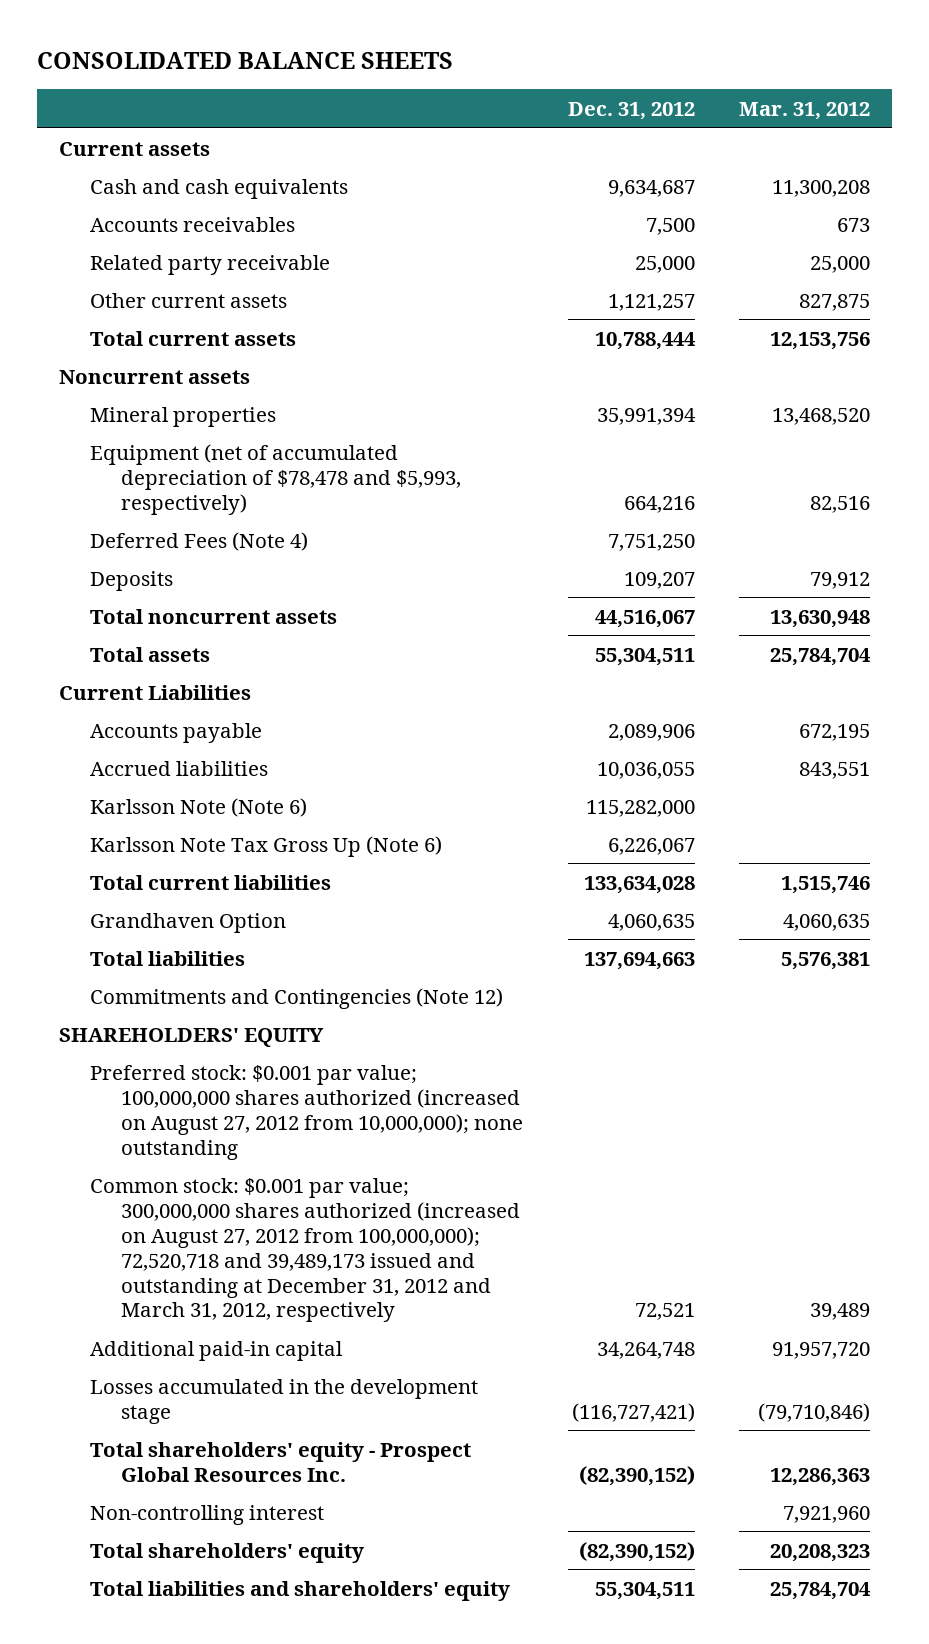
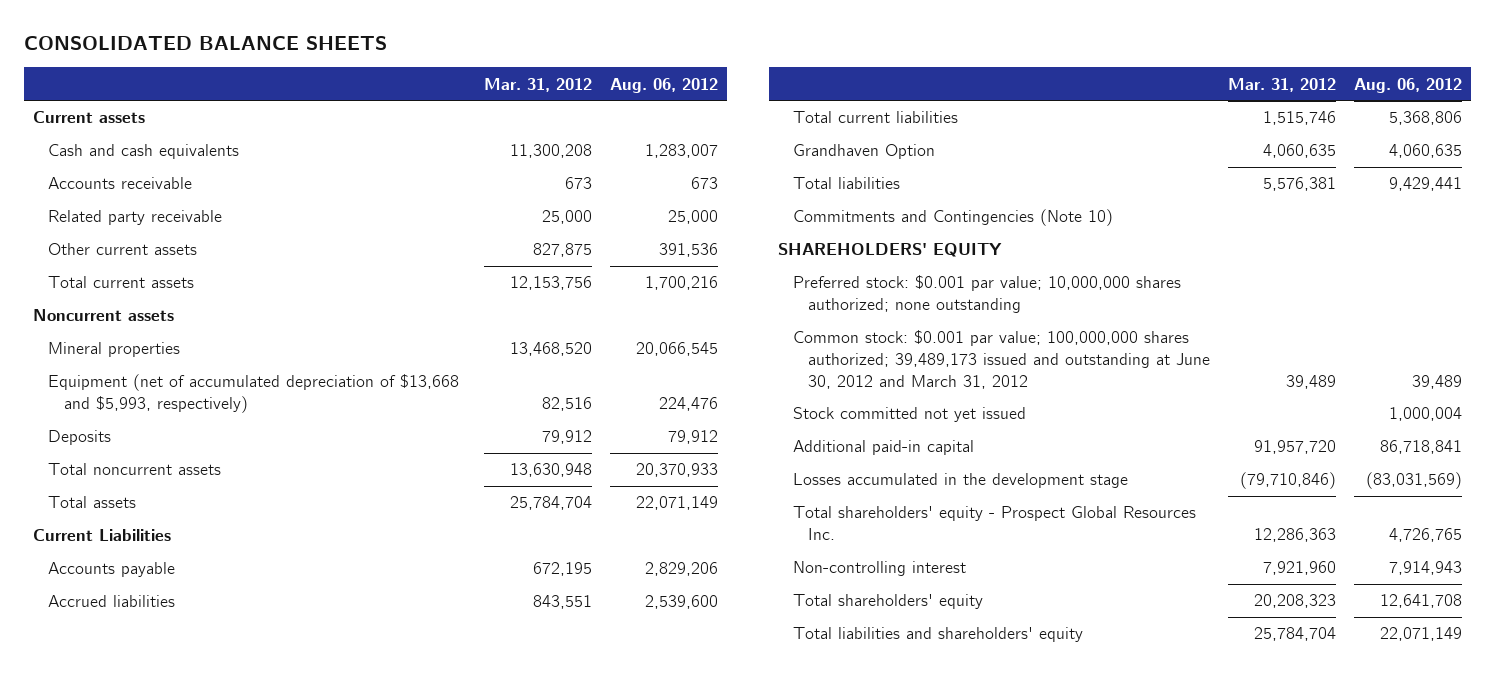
- | Dec. 31, 2012 | Mar. 31, 2012
+ | Mar. 31, 2012 | Aug. 06, 2012
- Accounts receivables | 7,500 | 673
+ Accounts receivable | 673 | 673
- Equipment (net of accumulated depreciation of $78,478 and $5,993, respectively) | 664,216 | 82,516
- Deferred Fees (Note 4) | 7,751,250 |
+ Equipment (net of accumulated depreciation of $13,668 and $5,993, respectively) | 82,516 | 224,476
- Karlsson Note (Note 6) | 115,282,000 |
- Karlsson Note Tax Gross Up (Note 6) | 6,226,067 |
- Commitments and Contingencies (Note 12)
+ Commitments and Contingencies (Note 10)
- Preferred stock: $0.001 par value; 100,000,000 shares authorized (increased on August 27, 2012 from 10,000,000); none outstanding
- Common stock: $0.001 par value; 300,000,000 shares authorized (increased on August 27, 2012 from 100,000,000); 72,520,718 and 39,489,173 issued and outstanding at December 31, 2012 and March 31, 2012, respectively | 72,521 | 39,489
+ Preferred stock: $0.001 par value; 10,000,000 shares authorized; none outstanding
+ Common stock: $0.001 par value; 100,000,000 shares authorized; 39,489,173 issued and outstanding at June 30, 2012 and March 31, 2012 | 39,489 | 39,489
+ Stock committed not yet issued | | 1,000,004

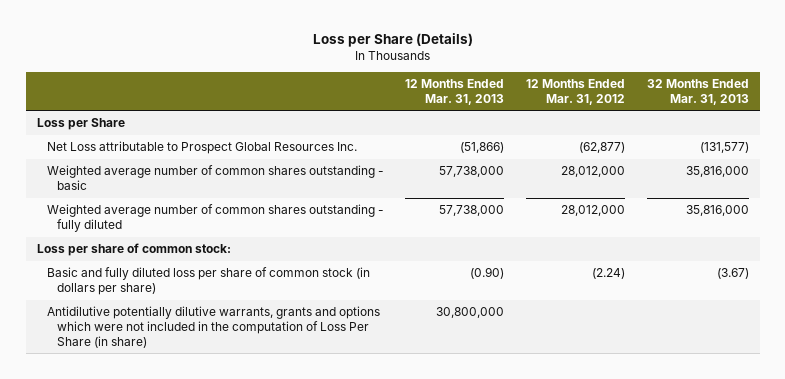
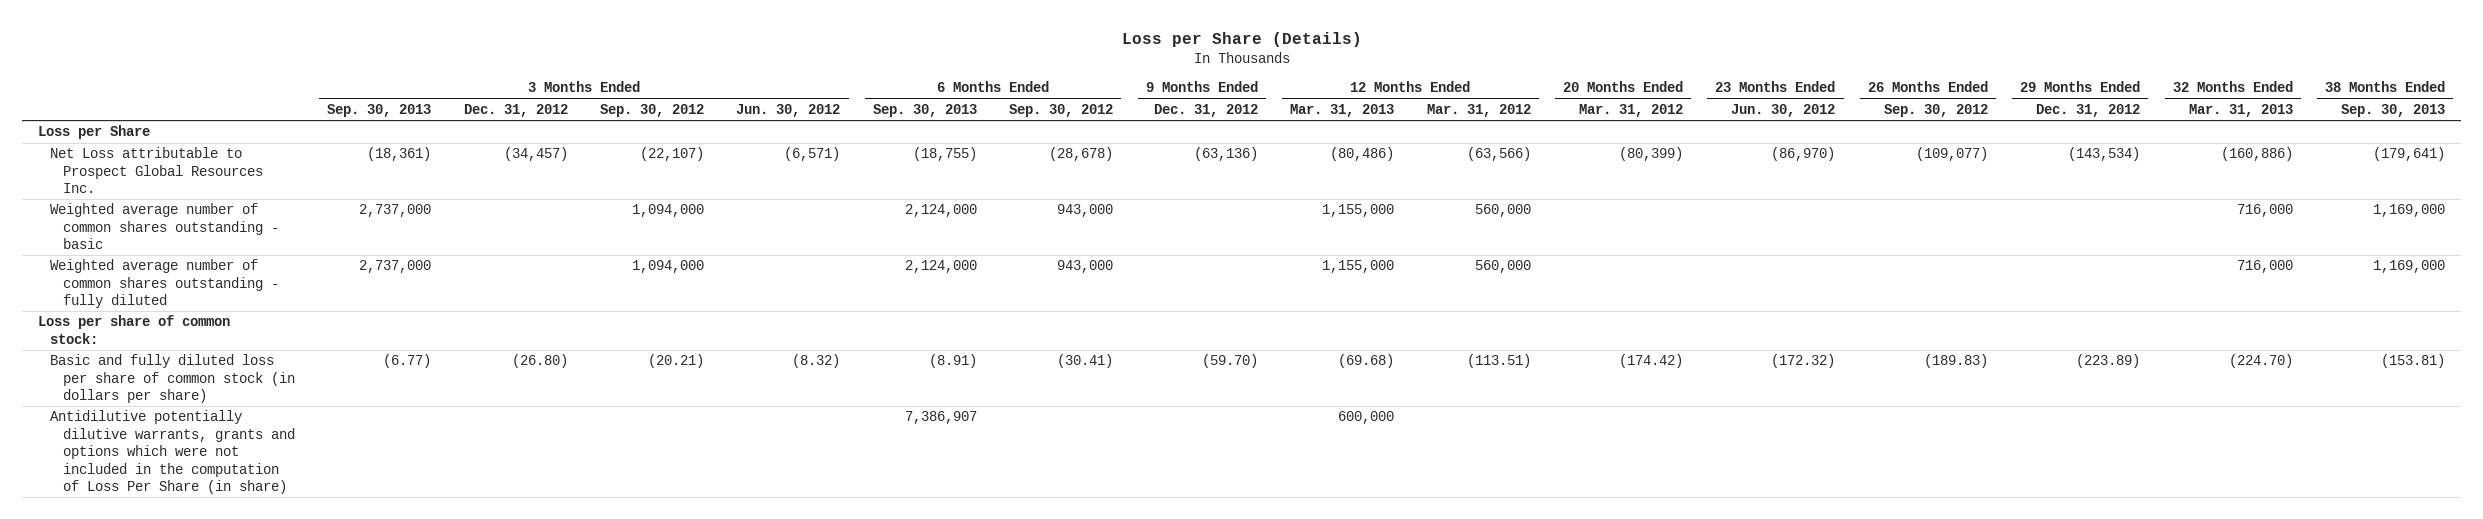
- | 12 Months Ended Mar. 31, 2013 | 12 Months Ended Mar. 31, 2012 | 32 Months Ended Mar. 31, 2013
+ | 3 Months Ended Sep. 30, 2013 | 3 Months Ended Dec. 31, 2012 | 3 Months Ended Sep. 30, 2012 | 3 Months Ended Jun. 30, 2012 | 6 Months Ended Sep. 30, 2013 | 6 Months Ended Sep. 30, 2012 | 9 Months Ended Dec. 31, 2012 | 12 Months Ended Mar. 31, 2013 | 12 Months Ended Mar. 31, 2012 | 20 Months Ended Mar. 31, 2012 | 23 Months Ended Jun. 30, 2012 | 26 Months Ended Sep. 30, 2012 | 29 Months Ended Dec. 31, 2012 | 32 Months Ended Mar. 31, 2013 | 38 Months Ended Sep. 30, 2013
- Net Loss attributable to Prospect Global Resources Inc. | (51,866) | (62,877) | (131,577)
- Weighted average number of common shares outstanding - basic | 57,738,000 | 28,012,000 | 35,816,000
- Weighted average number of common shares outstanding - fully diluted | 57,738,000 | 28,012,000 | 35,816,000
+ Net Loss attributable to Prospect Global Resources Inc. | (18,361) | (34,457) | (22,107) | (6,571) | (18,755) | (28,678) | (63,136) | (80,486) | (63,566) | (80,399) | (86,970) | (109,077) | (143,534) | (160,886) | (179,641)
+ Weighted average number of common shares outstanding - basic | 2,737,000 | | 1,094,000 | | 2,124,000 | 943,000 | | 1,155,000 | 560,000 | | | | | 716,000 | 1,169,000
+ Weighted average number of common shares outstanding - fully diluted | 2,737,000 | | 1,094,000 | | 2,124,000 | 943,000 | | 1,155,000 | 560,000 | | | | | 716,000 | 1,169,000
- Basic and fully diluted loss per share of common stock (in dollars per share) | (0.90) | (2.24) | (3.67)
- Antidilutive potentially dilutive warrants, grants and options which were not included in the computation of Loss Per Share (in share) | 30,800,000 | |
+ Basic and fully diluted loss per share of common stock (in dollars per share) | (6.77) | (26.80) | (20.21) | (8.32) | (8.91) | (30.41) | (59.70) | (69.68) | (113.51) | (174.42) | (172.32) | (189.83) | (223.89) | (224.70) | (153.81)
+ Antidilutive potentially dilutive warrants, grants and options which were not included in the computation of Loss Per Share (in share) | | | | | 7,386,907 | | | 600,000 | | | | | | |

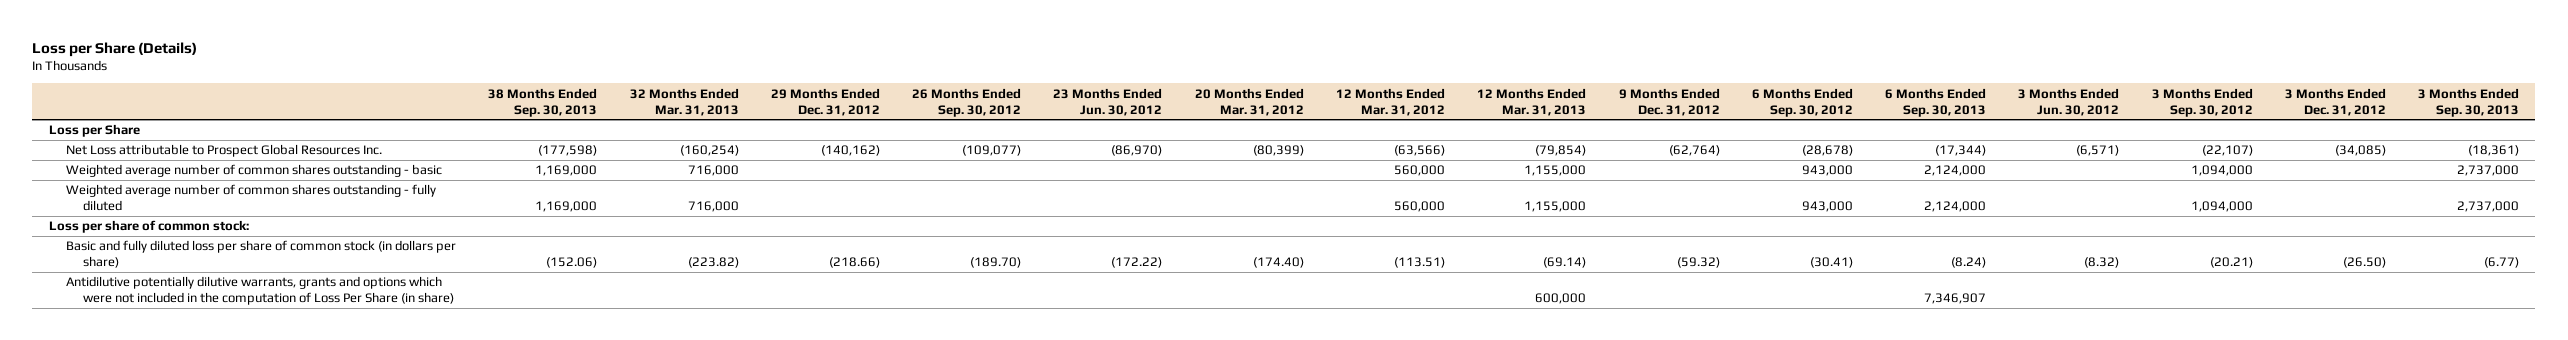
- | 3 Months Ended Sep. 30, 2013 | 3 Months Ended Dec. 31, 2012 | 3 Months Ended Sep. 30, 2012 | 3 Months Ended Jun. 30, 2012 | 6 Months Ended Sep. 30, 2013 | 6 Months Ended Sep. 30, 2012 | 9 Months Ended Dec. 31, 2012 | 12 Months Ended Mar. 31, 2013 | 12 Months Ended Mar. 31, 2012 | 20 Months Ended Mar. 31, 2012 | 23 Months Ended Jun. 30, 2012 | 26 Months Ended Sep. 30, 2012 | 29 Months Ended Dec. 31, 2012 | 32 Months Ended Mar. 31, 2013 | 38 Months Ended Sep. 30, 2013
+ | 38 Months Ended Sep. 30, 2013 | 32 Months Ended Mar. 31, 2013 | 29 Months Ended Dec. 31, 2012 | 26 Months Ended Sep. 30, 2012 | 23 Months Ended Jun. 30, 2012 | 20 Months Ended Mar. 31, 2012 | 12 Months Ended Mar. 31, 2012 | 12 Months Ended Mar. 31, 2013 | 9 Months Ended Dec. 31, 2012 | 6 Months Ended Sep. 30, 2012 | 6 Months Ended Sep. 30, 2013 | 3 Months Ended Jun. 30, 2012 | 3 Months Ended Sep. 30, 2012 | 3 Months Ended Dec. 31, 2012 | 3 Months Ended Sep. 30, 2013
- Net Loss attributable to Prospect Global Resources Inc. | (18,361) | (34,457) | (22,107) | (6,571) | (18,755) | (28,678) | (63,136) | (80,486) | (63,566) | (80,399) | (86,970) | (109,077) | (143,534) | (160,886) | (179,641)
+ Net Loss attributable to Prospect Global Resources Inc. | (177,598) | (160,254) | (140,162) | (109,077) | (86,970) | (80,399) | (63,566) | (79,854) | (62,764) | (28,678) | (17,344) | (6,571) | (22,107) | (34,085) | (18,361)
- Basic and fully diluted loss per share of common stock (in dollars per share) | (6.77) | (26.80) | (20.21) | (8.32) | (8.91) | (30.41) | (59.70) | (69.68) | (113.51) | (174.42) | (172.32) | (189.83) | (223.89) | (224.70) | (153.81)
- Antidilutive potentially dilutive warrants, grants and options which were not included in the computation of Loss Per Share (in share) | | | | | 7,386,907 | | | 600,000 | | | | | | |
+ Basic and fully diluted loss per share of common stock (in dollars per share) | (152.06) | (223.82) | (218.66) | (189.70) | (172.22) | (174.40) | (113.51) | (69.14) | (59.32) | (30.41) | (8.24) | (8.32) | (20.21) | (26.50) | (6.77)
+ Antidilutive potentially dilutive warrants, grants and options which were not included in the computation of Loss Per Share (in share) | | | | | | | | 600,000 | | | 7,346,907 | | | |

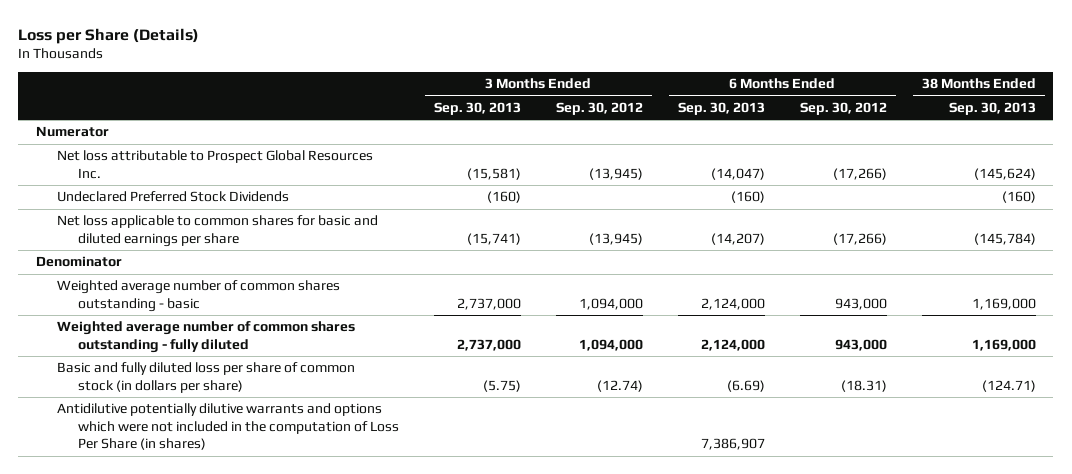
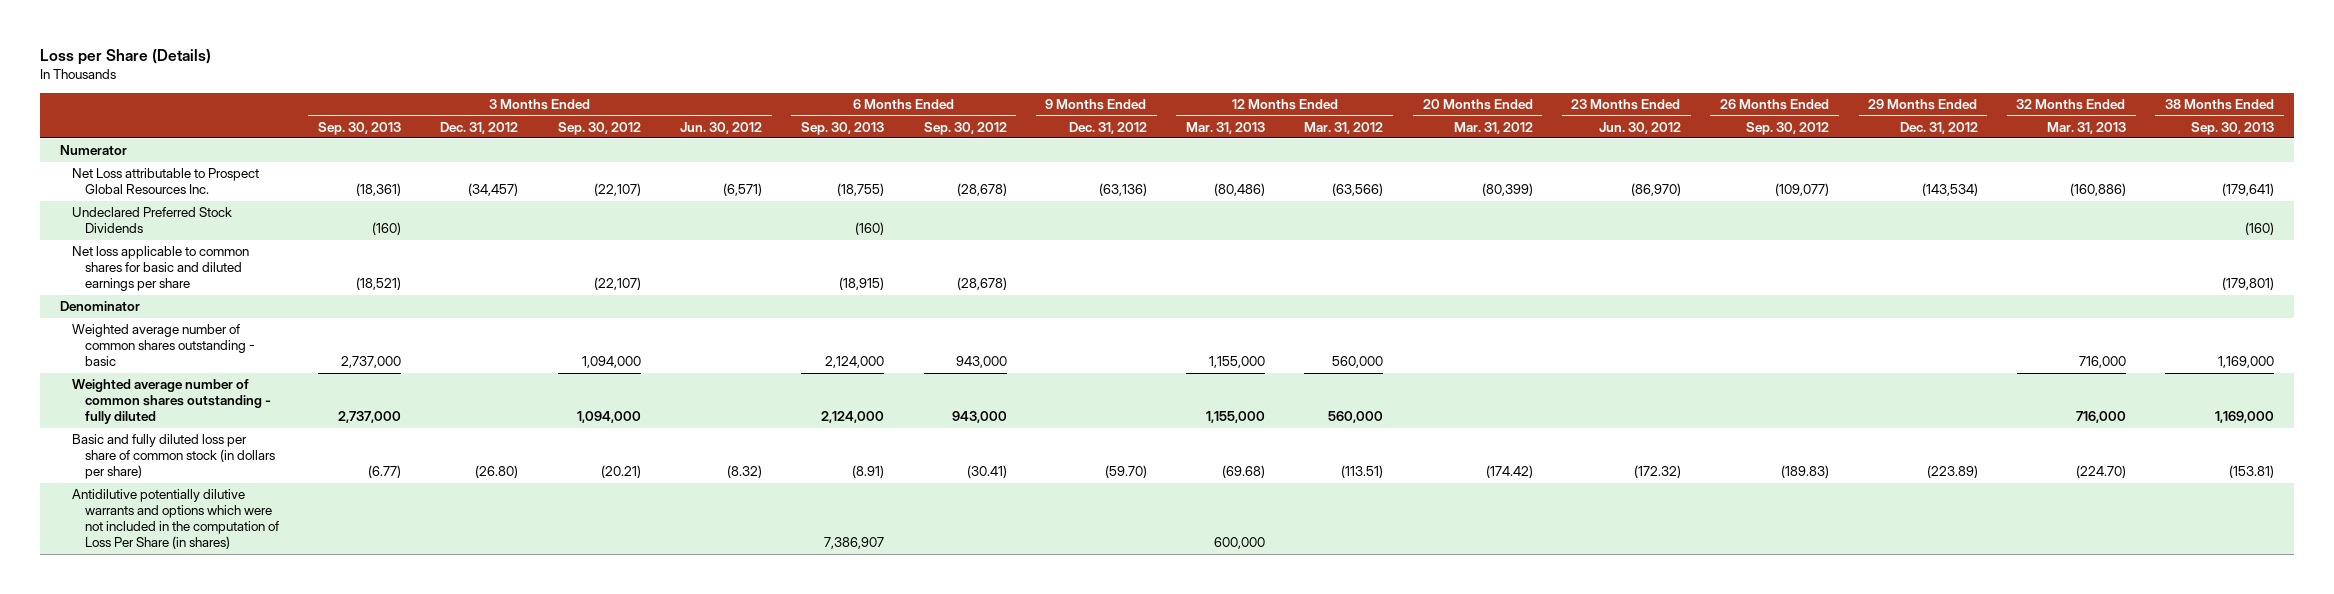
- | 3 Months Ended Sep. 30, 2013 | 3 Months Ended Sep. 30, 2012 | 6 Months Ended Sep. 30, 2013 | 6 Months Ended Sep. 30, 2012 | 38 Months Ended Sep. 30, 2013
+ | 3 Months Ended Sep. 30, 2013 | 3 Months Ended Dec. 31, 2012 | 3 Months Ended Sep. 30, 2012 | 3 Months Ended Jun. 30, 2012 | 6 Months Ended Sep. 30, 2013 | 6 Months Ended Sep. 30, 2012 | 9 Months Ended Dec. 31, 2012 | 12 Months Ended Mar. 31, 2013 | 12 Months Ended Mar. 31, 2012 | 20 Months Ended Mar. 31, 2012 | 23 Months Ended Jun. 30, 2012 | 26 Months Ended Sep. 30, 2012 | 29 Months Ended Dec. 31, 2012 | 32 Months Ended Mar. 31, 2013 | 38 Months Ended Sep. 30, 2013
- Net loss attributable to Prospect Global Resources Inc. | (15,581) | (13,945) | (14,047) | (17,266) | (145,624)
+ Net Loss attributable to Prospect Global Resources Inc. | (18,361) | (34,457) | (22,107) | (6,571) | (18,755) | (28,678) | (63,136) | (80,486) | (63,566) | (80,399) | (86,970) | (109,077) | (143,534) | (160,886) | (179,641)
- Net loss applicable to common shares for basic and diluted earnings per share | (15,741) | (13,945) | (14,207) | (17,266) | (145,784)
+ Net loss applicable to common shares for basic and diluted earnings per share | (18,521) | | (22,107) | | (18,915) | (28,678) | | | | | | | | | (179,801)
- Basic and fully diluted loss per share of common stock (in dollars per share) | (5.75) | (12.74) | (6.69) | (18.31) | (124.71)
+ Basic and fully diluted loss per share of common stock (in dollars per share) | (6.77) | (26.80) | (20.21) | (8.32) | (8.91) | (30.41) | (59.70) | (69.68) | (113.51) | (174.42) | (172.32) | (189.83) | (223.89) | (224.70) | (153.81)

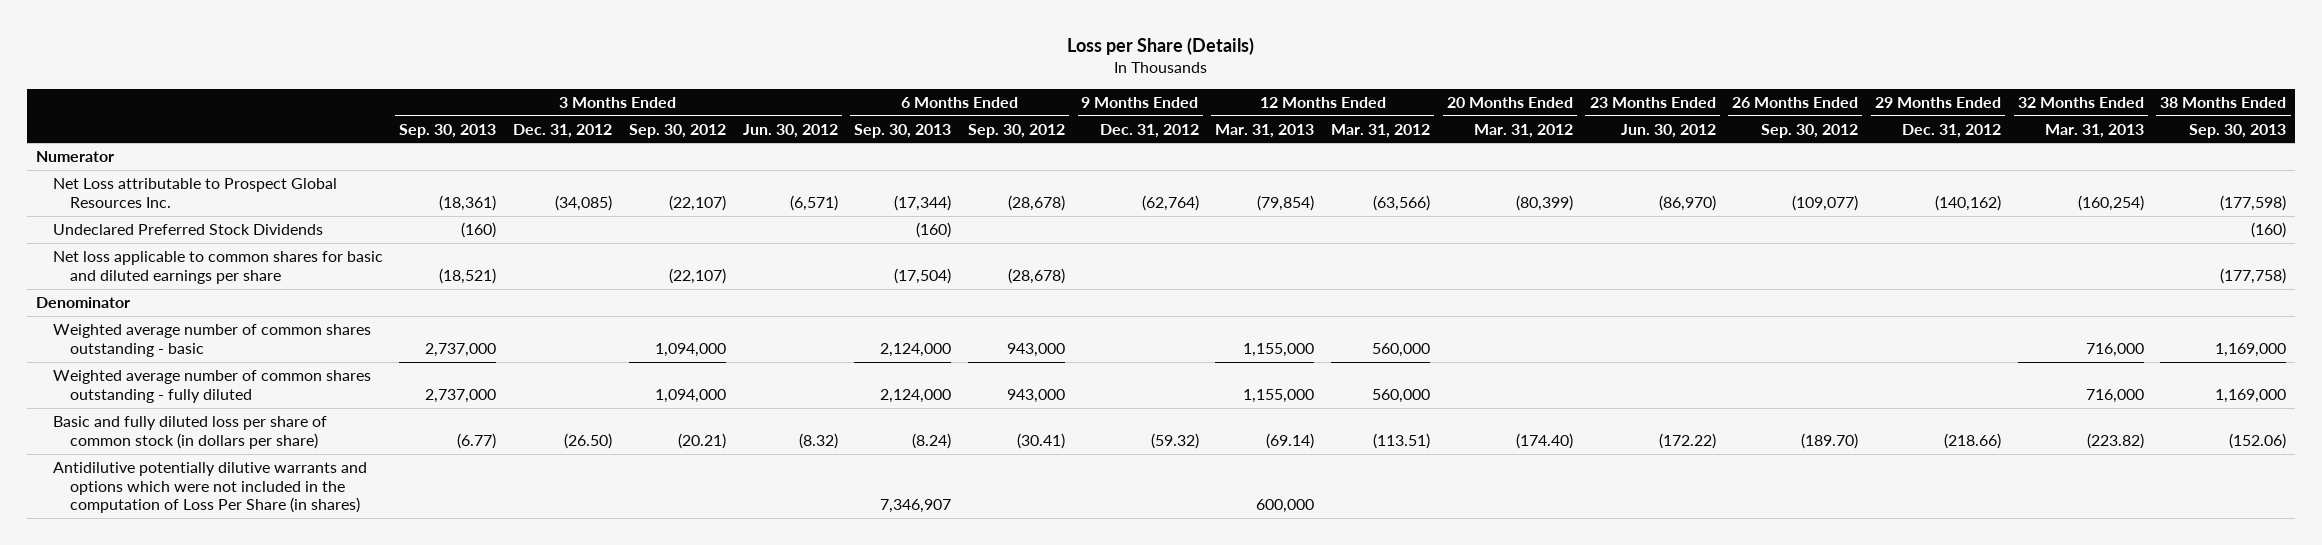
- Net Loss attributable to Prospect Global Resources Inc. | (18,361) | (34,457) | (22,107) | (6,571) | (18,755) | (28,678) | (63,136) | (80,486) | (63,566) | (80,399) | (86,970) | (109,077) | (143,534) | (160,886) | (179,641)
+ Net Loss attributable to Prospect Global Resources Inc. | (18,361) | (34,085) | (22,107) | (6,571) | (17,344) | (28,678) | (62,764) | (79,854) | (63,566) | (80,399) | (86,970) | (109,077) | (140,162) | (160,254) | (177,598)
- Net loss applicable to common shares for basic and diluted earnings per share | (18,521) | | (22,107) | | (18,915) | (28,678) | | | | | | | | | (179,801)
+ Net loss applicable to common shares for basic and diluted earnings per share | (18,521) | | (22,107) | | (17,504) | (28,678) | | | | | | | | | (177,758)
- Basic and fully diluted loss per share of common stock (in dollars per share) | (6.77) | (26.80) | (20.21) | (8.32) | (8.91) | (30.41) | (59.70) | (69.68) | (113.51) | (174.42) | (172.32) | (189.83) | (223.89) | (224.70) | (153.81)
- Antidilutive potentially dilutive warrants and options which were not included in the computation of Loss Per Share (in shares) | | | | | 7,386,907 | | | 600,000 | | | | | | |
+ Basic and fully diluted loss per share of common stock (in dollars per share) | (6.77) | (26.50) | (20.21) | (8.32) | (8.24) | (30.41) | (59.32) | (69.14) | (113.51) | (174.40) | (172.22) | (189.70) | (218.66) | (223.82) | (152.06)
+ Antidilutive potentially dilutive warrants and options which were not included in the computation of Loss Per Share (in shares) | | | | | 7,346,907 | | | 600,000 | | | | | | |

